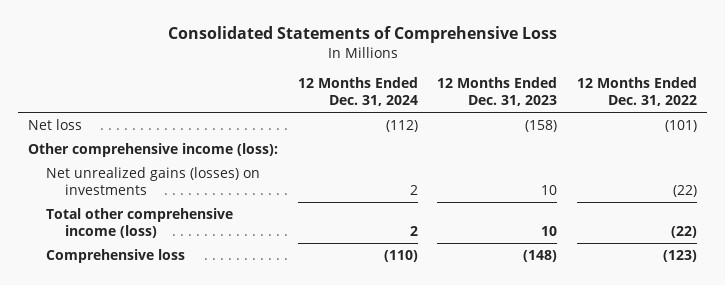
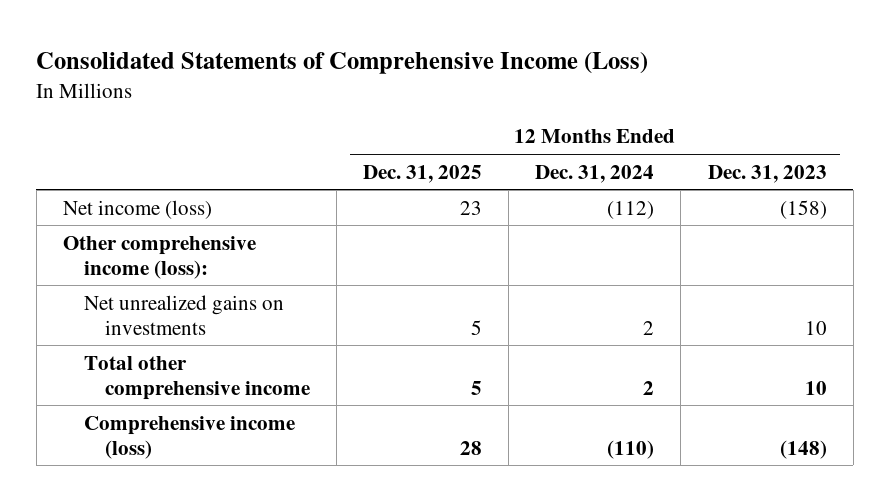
- Consolidated Statements of Comprehensive Loss
+ Consolidated Statements of Comprehensive Income (Loss)
- | 12 Months Ended Dec. 31, 2024 | 12 Months Ended Dec. 31, 2023 | 12 Months Ended Dec. 31, 2022
+ | 12 Months Ended Dec. 31, 2025 | 12 Months Ended Dec. 31, 2024 | 12 Months Ended Dec. 31, 2023
- Net loss | (112) | (158) | (101)
+ Net income (loss) | 23 | (112) | (158)
- Net unrealized gains (losses) on investments | 2 | 10 | (22)
- Total other comprehensive income (loss) | 2 | 10 | (22)
- Comprehensive loss | (110) | (148) | (123)
+ Net unrealized gains on investments | 5 | 2 | 10
+ Total other comprehensive income | 5 | 2 | 10
+ Comprehensive income (loss) | 28 | (110) | (148)

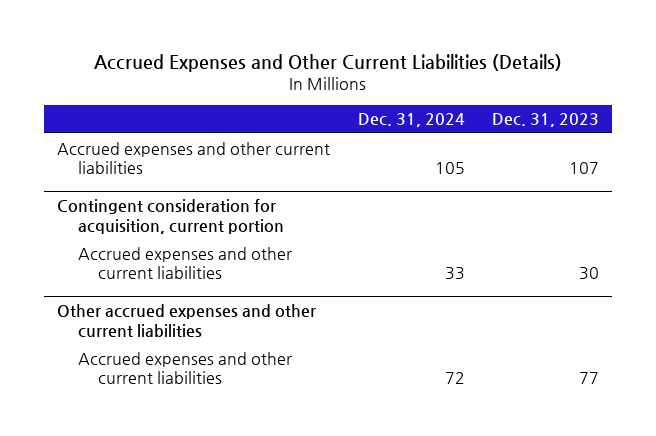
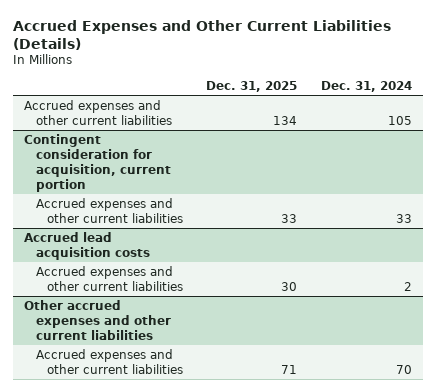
- | Dec. 31, 2024 | Dec. 31, 2023
+ | Dec. 31, 2025 | Dec. 31, 2024
+ Accrued lead acquisition costs
+ Accrued expenses and other current liabilities | 30 | 2
@ Other accrued expenses and other current liabilities
- Accrued expenses and other current liabilities | 72 | 77
+ Accrued expenses and other current liabilities | 71 | 70

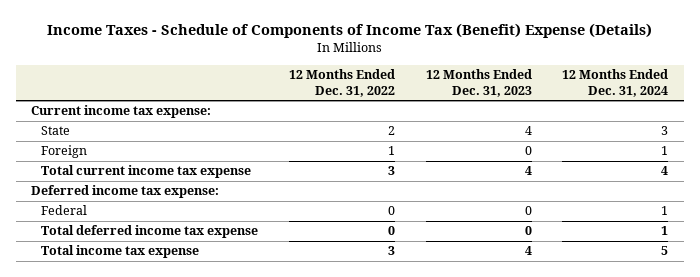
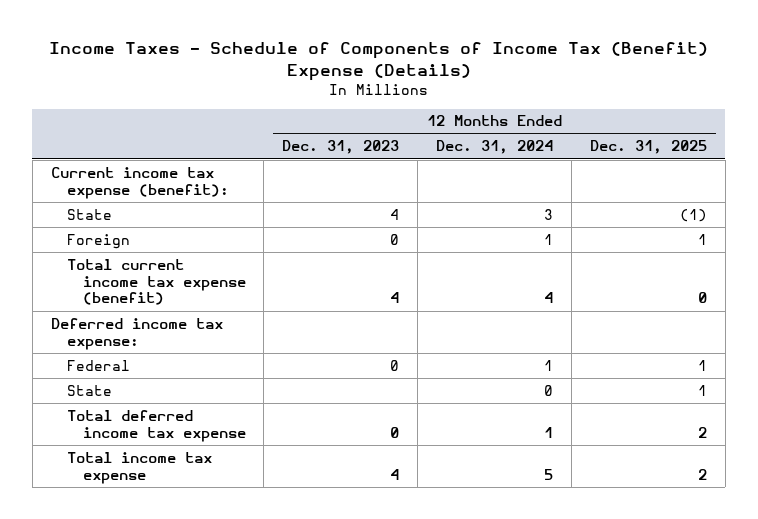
- | 12 Months Ended Dec. 31, 2022 | 12 Months Ended Dec. 31, 2023 | 12 Months Ended Dec. 31, 2024
+ | 12 Months Ended Dec. 31, 2023 | 12 Months Ended Dec. 31, 2024 | 12 Months Ended Dec. 31, 2025
- Current income tax expense:
+ Current income tax expense (benefit):
- Total current income tax expense | 3 | 4 | 4
+ Total current income tax expense (benefit) | 4 | 4 | 0
+ State | | 0 | 1

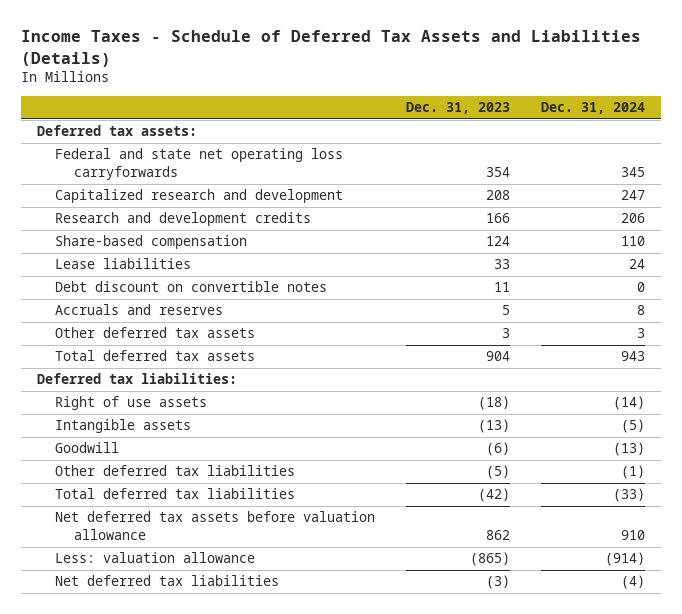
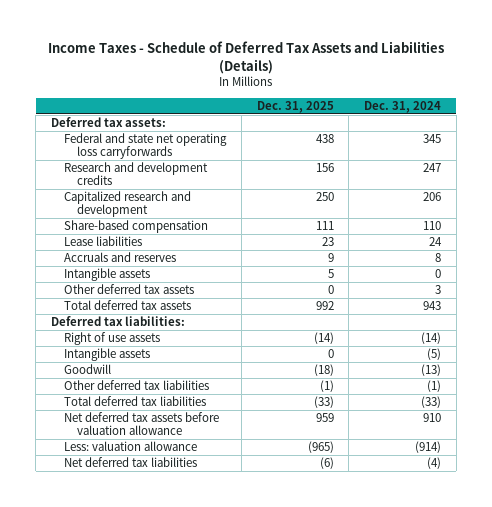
- | Dec. 31, 2023 | Dec. 31, 2024
+ | Dec. 31, 2025 | Dec. 31, 2024
- Capitalized research and development | 208 | 247
- Research and development credits | 166 | 206
+ Research and development credits | 156 | 247
+ Capitalized research and development | 250 | 206
- Debt discount on convertible notes | 11 | 0
+ Intangible assets | 5 | 0

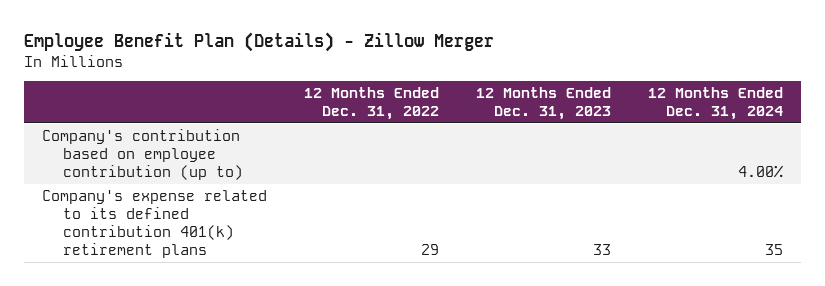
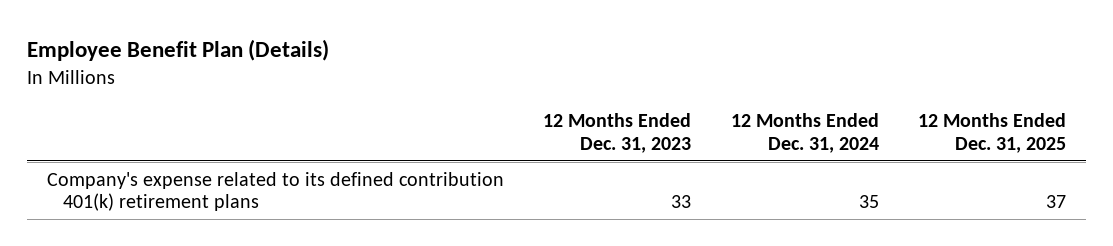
- Employee Benefit Plan (Details) - Zillow Merger
+ Employee Benefit Plan (Details)
- | 12 Months Ended Dec. 31, 2022 | 12 Months Ended Dec. 31, 2023 | 12 Months Ended Dec. 31, 2024
+ | 12 Months Ended Dec. 31, 2023 | 12 Months Ended Dec. 31, 2024 | 12 Months Ended Dec. 31, 2025
- Company's contribution based on employee contribution (up to) | | | 4.00%

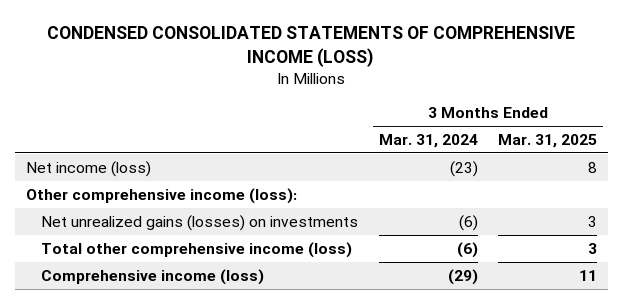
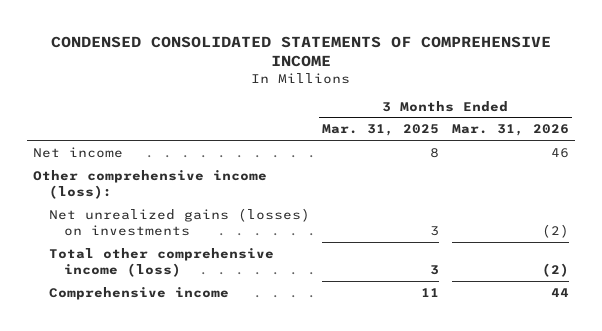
- CONDENSED CONSOLIDATED STATEMENTS OF COMPREHENSIVE INCOME (LOSS)
+ CONDENSED CONSOLIDATED STATEMENTS OF COMPREHENSIVE INCOME
- | 3 Months Ended Mar. 31, 2024 | 3 Months Ended Mar. 31, 2025
+ | 3 Months Ended Mar. 31, 2025 | 3 Months Ended Mar. 31, 2026
- Net income (loss) | (23) | 8
+ Net income | 8 | 46
- Comprehensive income (loss) | (29) | 11
+ Comprehensive income | 11 | 44

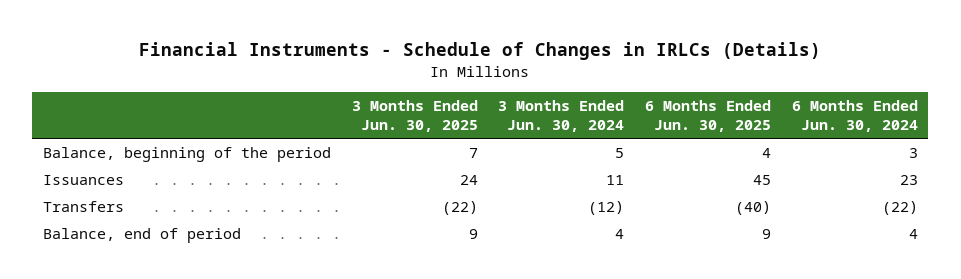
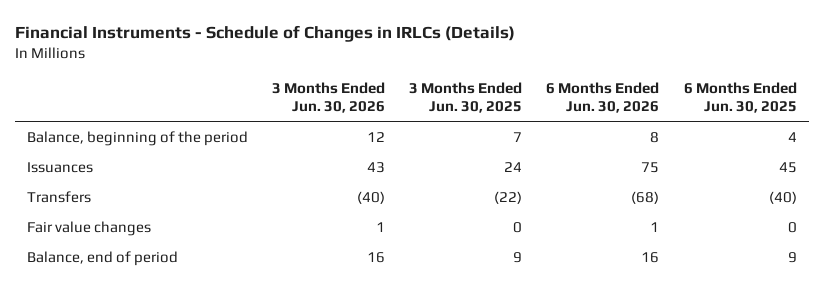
- | 3 Months Ended Jun. 30, 2025 | 3 Months Ended Jun. 30, 2024 | 6 Months Ended Jun. 30, 2025 | 6 Months Ended Jun. 30, 2024
+ | 3 Months Ended Jun. 30, 2026 | 3 Months Ended Jun. 30, 2025 | 6 Months Ended Jun. 30, 2026 | 6 Months Ended Jun. 30, 2025
+ Fair value changes | 1 | 0 | 1 | 0

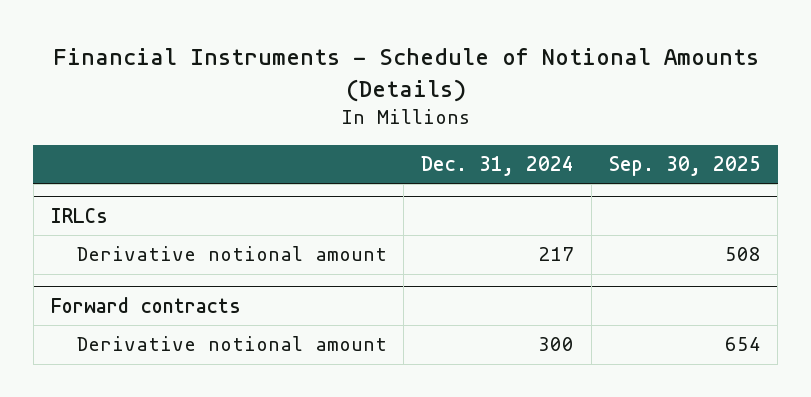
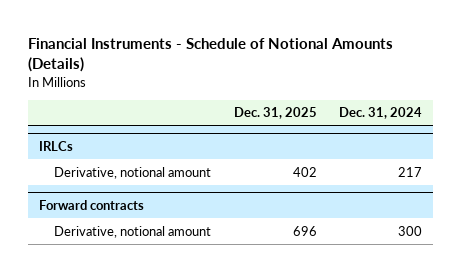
- | Dec. 31, 2024 | Sep. 30, 2025
+ | Dec. 31, 2025 | Dec. 31, 2024
@ IRLCs
- Derivative notional amount | 217 | 508
+ Derivative, notional amount | 402 | 217
@ Forward contracts
- Derivative notional amount | 300 | 654
+ Derivative, notional amount | 696 | 300

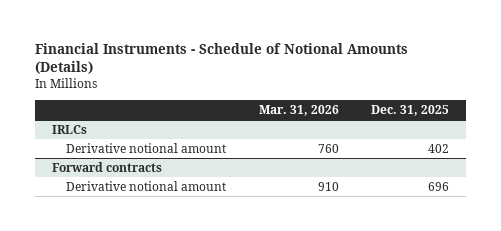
- | Dec. 31, 2025 | Dec. 31, 2024
+ | Mar. 31, 2026 | Dec. 31, 2025
@ IRLCs
- Derivative, notional amount | 402 | 217
+ Derivative notional amount | 760 | 402
@ Forward contracts
- Derivative, notional amount | 696 | 300
+ Derivative notional amount | 910 | 696

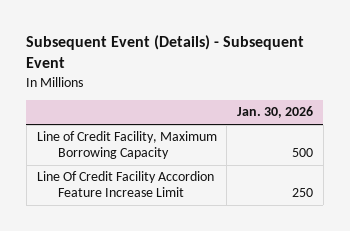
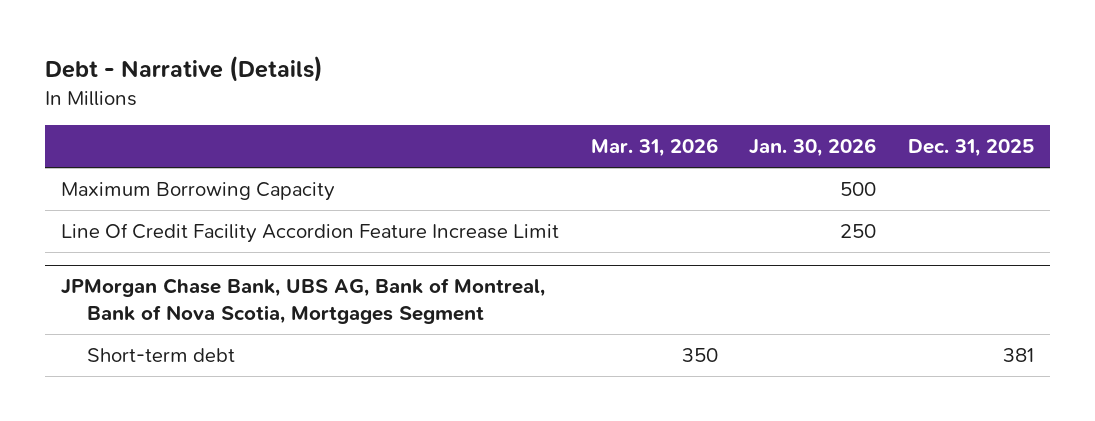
- Subsequent Event (Details) - Subsequent Event
+ Debt - Narrative (Details)
- | Jan. 30, 2026
+ | Mar. 31, 2026 | Jan. 30, 2026 | Dec. 31, 2025
- Line of Credit Facility, Maximum Borrowing Capacity | 500
+ Maximum Borrowing Capacity | | 500 |
+ JPMorgan Chase Bank, UBS AG, Bank of Montreal, Bank of Nova Scotia, Mortgages Segment
+ Short-term debt | 350 | | 381

